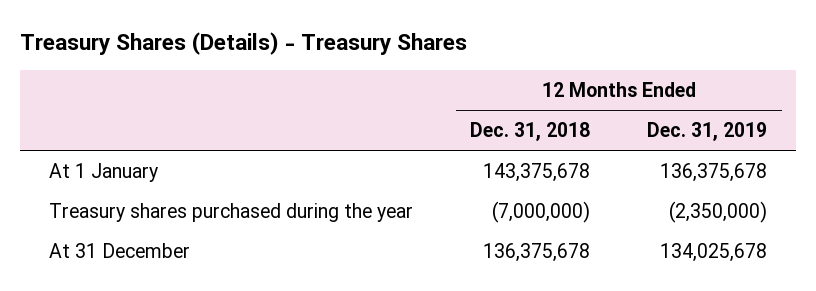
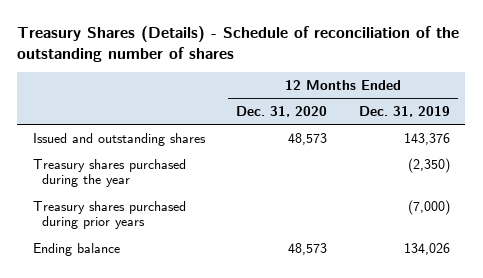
- Treasury Shares (Details) - Treasury Shares
+ Treasury Shares (Details) - Schedule of reconciliation of the outstanding number of shares
- | 12 Months Ended Dec. 31, 2018 | 12 Months Ended Dec. 31, 2019
+ | 12 Months Ended Dec. 31, 2020 | 12 Months Ended Dec. 31, 2019
- At 1 January | 143,375,678 | 136,375,678
- Treasury shares purchased during the year | (7,000,000) | (2,350,000)
- At 31 December | 136,375,678 | 134,025,678
+ Issued and outstanding shares | 48,573 | 143,376
+ Treasury shares purchased during the year | | (2,350)
+ Treasury shares purchased during prior years | | (7,000)
+ Ending balance | 48,573 | 134,026

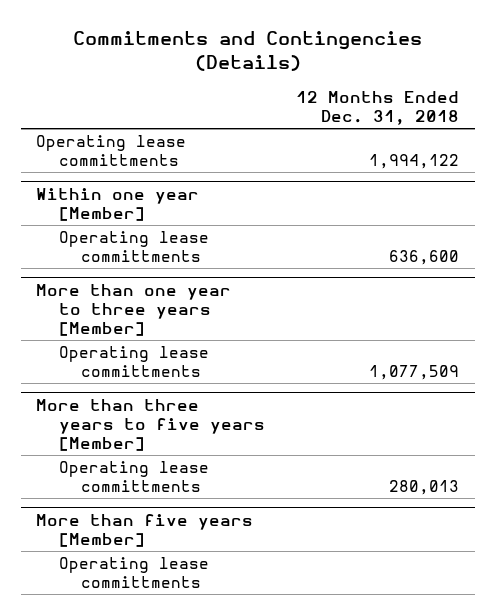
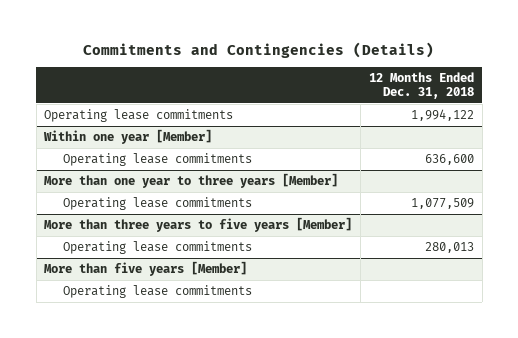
- Operating lease committments | 1,994,122
+ Operating lease commitments | 1,994,122
@ Within one year [Member]
- Operating lease committments | 636,600
+ Operating lease commitments | 636,600
@ More than one year to three years [Member]
- Operating lease committments | 1,077,509
+ Operating lease commitments | 1,077,509
@ More than three years to five years [Member]
- Operating lease committments | 280,013
+ Operating lease commitments | 280,013
@ More than five years [Member]
- Operating lease committments
+ Operating lease commitments

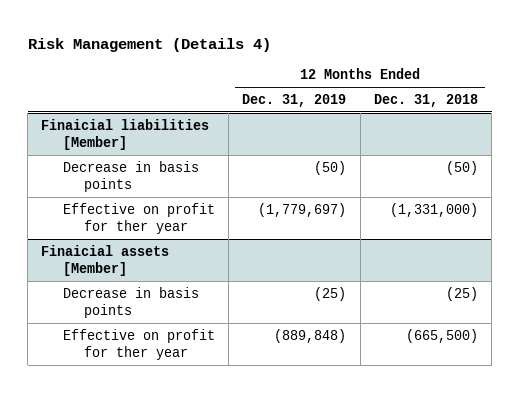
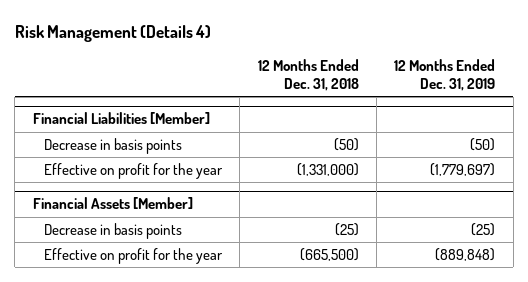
- | 12 Months Ended Dec. 31, 2019 | 12 Months Ended Dec. 31, 2018
+ | 12 Months Ended Dec. 31, 2018 | 12 Months Ended Dec. 31, 2019
- Finaicial liabilities [Member]
+ Financial Liabilities [Member]
- Effective on profit for ther year | (1,779,697) | (1,331,000)
- Finaicial assets [Member]
+ Effective on profit for the year | (1,331,000) | (1,779,697)
+ Financial Assets [Member]
- Effective on profit for ther year | (889,848) | (665,500)
+ Effective on profit for the year | (665,500) | (889,848)

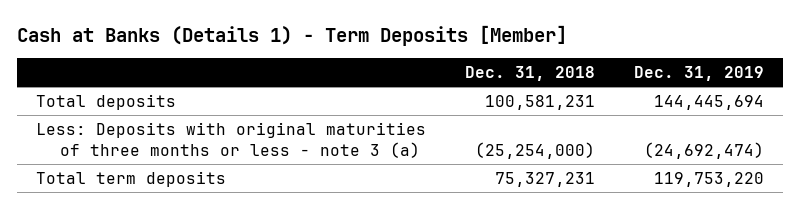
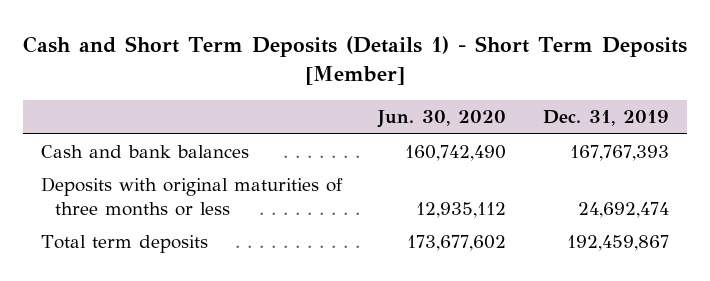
- Cash at Banks (Details 1) - Term Deposits [Member]
+ Cash and Short Term Deposits (Details 1) - Short Term Deposits [Member]
- | Dec. 31, 2018 | Dec. 31, 2019
+ | Jun. 30, 2020 | Dec. 31, 2019
- Total deposits | 100,581,231 | 144,445,694
- Less: Deposits with original maturities of three months or less - note 3 (a) | (25,254,000) | (24,692,474)
- Total term deposits | 75,327,231 | 119,753,220
+ Cash and bank balances | 160,742,490 | 167,767,393
+ Deposits with original maturities of three months or less | 12,935,112 | 24,692,474
+ Total term deposits | 173,677,602 | 192,459,867

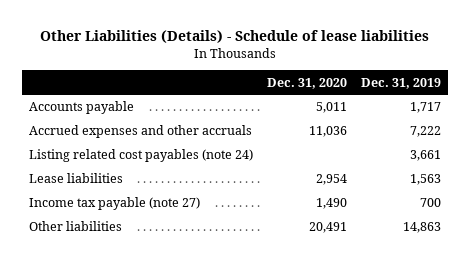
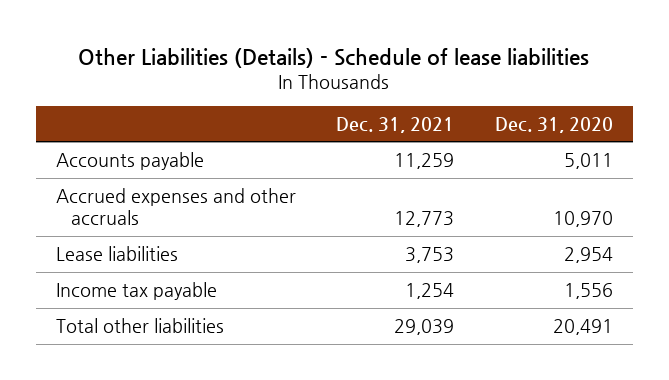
- | Dec. 31, 2020 | Dec. 31, 2019
+ | Dec. 31, 2021 | Dec. 31, 2020
- Accrued expenses and other accruals | 11,036 | 7,222
- Listing related cost payables (note 24) | | 3,661
+ Accrued expenses and other accruals | 12,773 | 10,970
- Income tax payable (note 27) | 1,490 | 700
- Other liabilities | 20,491 | 14,863
+ Income tax payable | 1,254 | 1,556
+ Total other liabilities | 29,039 | 20,491

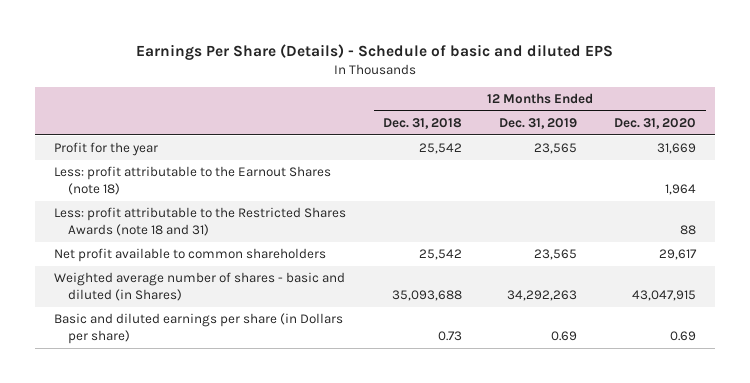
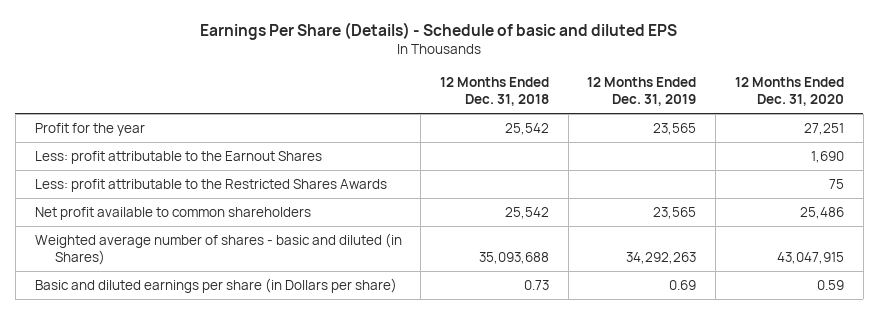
- Profit for the year | 25,542 | 23,565 | 31,669
- Less: profit attributable to the Earnout Shares (note 18) | | | 1,964
- Less: profit attributable to the Restricted Shares Awards (note 18 and 31) | | | 88
- Net profit available to common shareholders | 25,542 | 23,565 | 29,617
+ Profit for the year | 25,542 | 23,565 | 27,251
+ Less: profit attributable to the Earnout Shares | | | 1,690
+ Less: profit attributable to the Restricted Shares Awards | | | 75
+ Net profit available to common shareholders | 25,542 | 23,565 | 25,486
- Basic and diluted earnings per share (in Dollars per share) | 0.73 | 0.69 | 0.69
+ Basic and diluted earnings per share (in Dollars per share) | 0.73 | 0.69 | 0.59

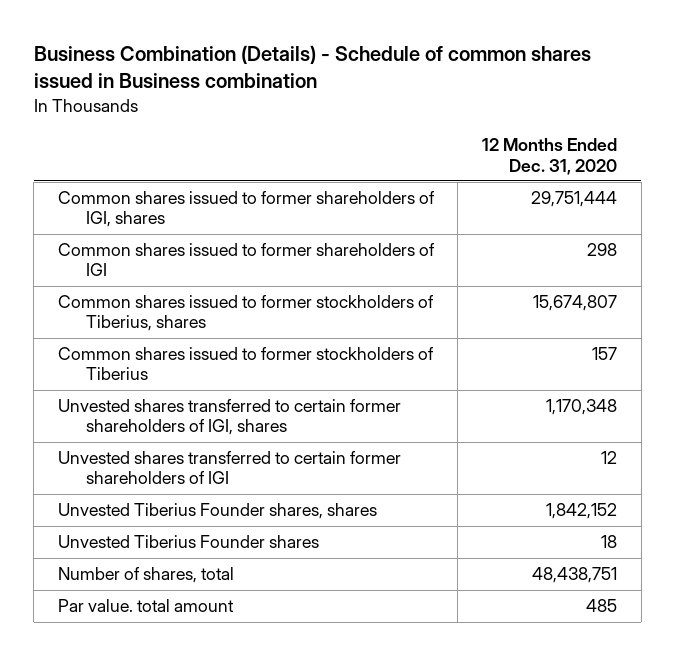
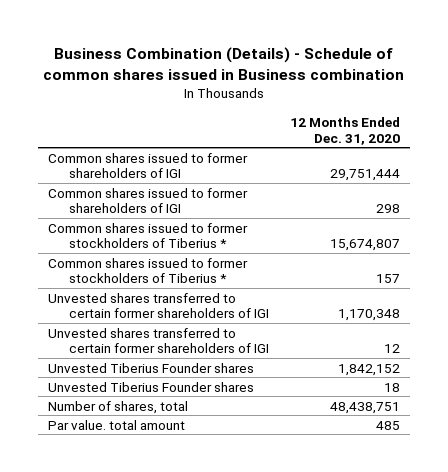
- Common shares issued to former shareholders of IGI, shares | 29,751,444
+ Common shares issued to former shareholders of IGI | 29,751,444
- Common shares issued to former stockholders of Tiberius, shares | 15,674,807
- Common shares issued to former stockholders of Tiberius | 157
- Unvested shares transferred to certain former shareholders of IGI, shares | 1,170,348
+ Common shares issued to former stockholders of Tiberius * | 15,674,807
+ Common shares issued to former stockholders of Tiberius * | 157
+ Unvested shares transferred to certain former shareholders of IGI | 1,170,348
- Unvested Tiberius Founder shares, shares | 1,842,152
+ Unvested Tiberius Founder shares | 1,842,152

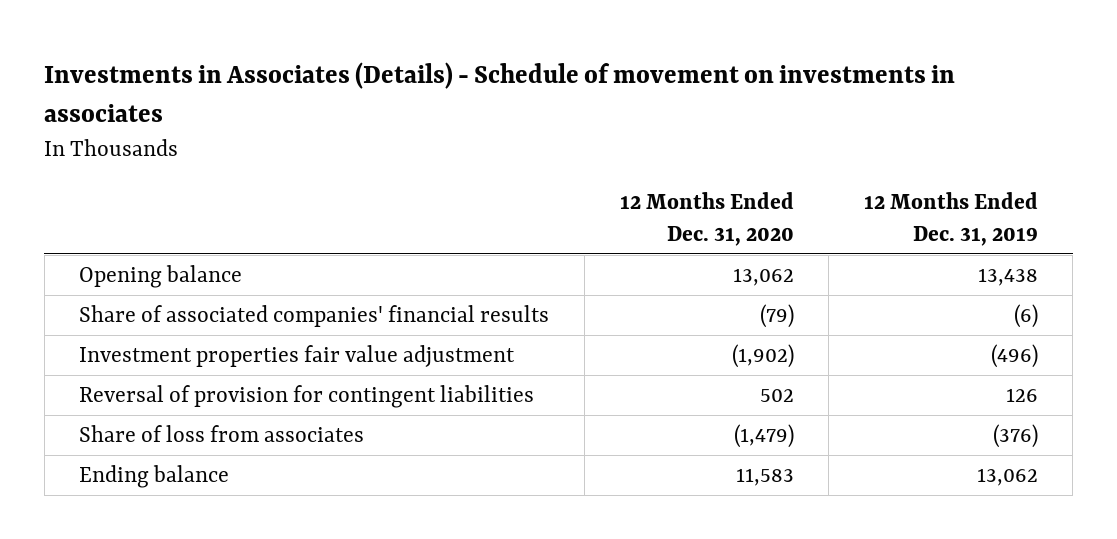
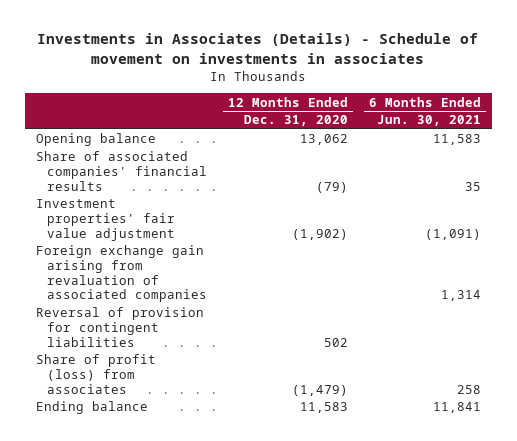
- | 12 Months Ended Dec. 31, 2020 | 12 Months Ended Dec. 31, 2019
+ | 12 Months Ended Dec. 31, 2020 | 6 Months Ended Jun. 30, 2021
- Investment properties fair value adjustment | (1,902) | (496)
+ Investment properties' fair value adjustment | (1,902) | (1,091)
+ Foreign exchange gain arising from revaluation of associated companies | | 1,314
- Share of loss from associates | (1,479) | (376)
+ Share of profit (loss) from associates | (1,479) | 258

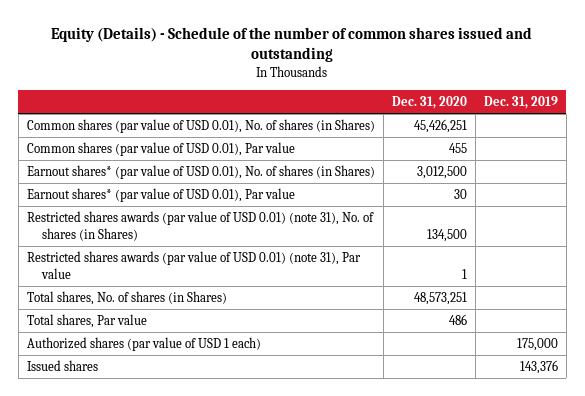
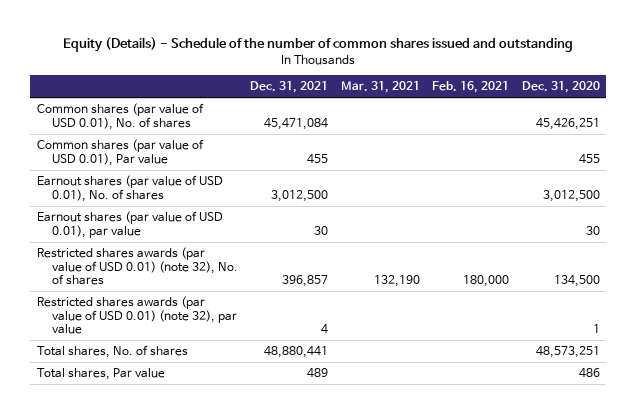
- | Dec. 31, 2020 | Dec. 31, 2019
+ | Dec. 31, 2021 | Mar. 31, 2021 | Feb. 16, 2021 | Dec. 31, 2020
- Common shares (par value of USD 0.01), No. of shares (in Shares) | 45,426,251 |
+ Common shares (par value of USD 0.01), No. of shares | 45,471,084 | | | 45,426,251
- Earnout shares* (par value of USD 0.01), No. of shares (in Shares) | 3,012,500 |
- Earnout shares* (par value of USD 0.01), Par value | 30 |
- Restricted shares awards (par value of USD 0.01) (note 31), No. of shares (in Shares) | 134,500 |
- Restricted shares awards (par value of USD 0.01) (note 31), Par value | 1 |
- Total shares, No. of shares (in Shares) | 48,573,251 |
+ Earnout shares (par value of USD 0.01), No. of shares | 3,012,500 | | | 3,012,500
+ Earnout shares (par value of USD 0.01), par value | 30 | | | 30
+ Restricted shares awards (par value of USD 0.01) (note 32), No. of shares | 396,857 | 132,190 | 180,000 | 134,500
+ Restricted shares awards (par value of USD 0.01) (note 32), par value | 4 | | | 1
+ Total shares, No. of shares | 48,880,441 | | | 48,573,251
- Authorized shares (par value of USD 1 each) | | 175,000
- Issued shares | | 143,376

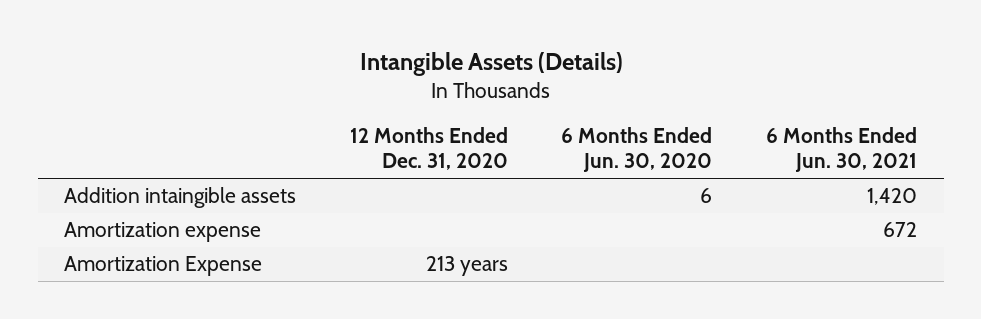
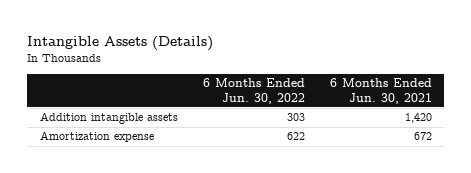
- | 12 Months Ended Dec. 31, 2020 | 6 Months Ended Jun. 30, 2020 | 6 Months Ended Jun. 30, 2021
+ | 6 Months Ended Jun. 30, 2022 | 6 Months Ended Jun. 30, 2021
- Addition intaingible assets | | 6 | 1,420
+ Addition intangible assets | 303 | 1,420
- Amortization Expense | 213 years | |

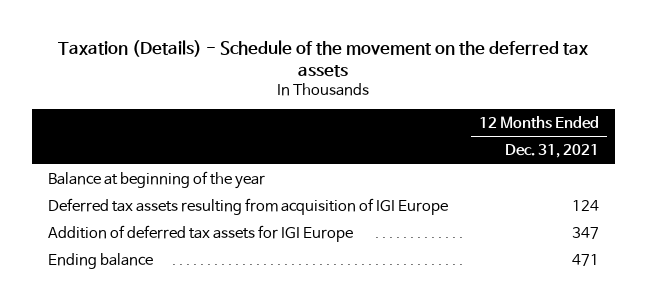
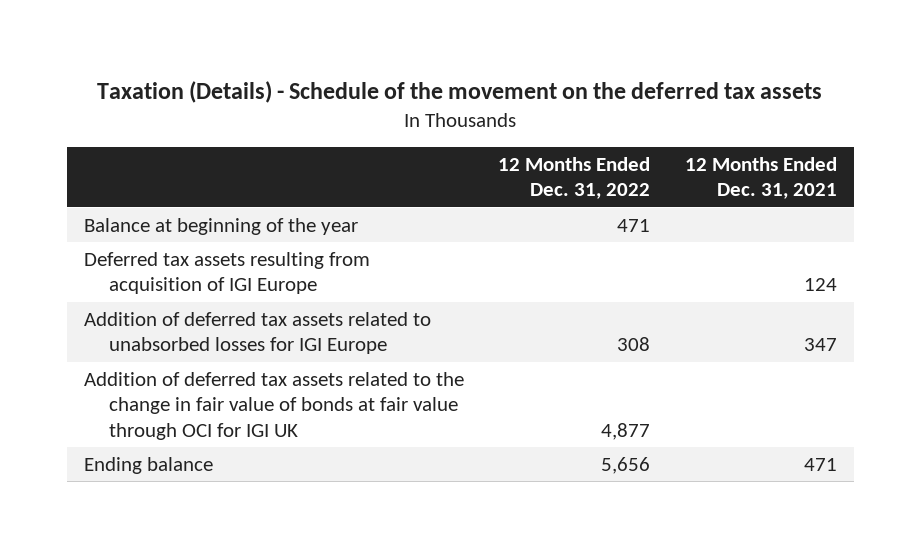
- | 12 Months Ended Dec. 31, 2021
+ | 12 Months Ended Dec. 31, 2022 | 12 Months Ended Dec. 31, 2021
- Addition of deferred tax assets for IGI Europe | 347
+ Addition of deferred tax assets related to unabsorbed losses for IGI Europe | 308 | 347
+ Addition of deferred tax assets related to the change in fair value of bonds at fair value through OCI for IGI UK | 4,877 |

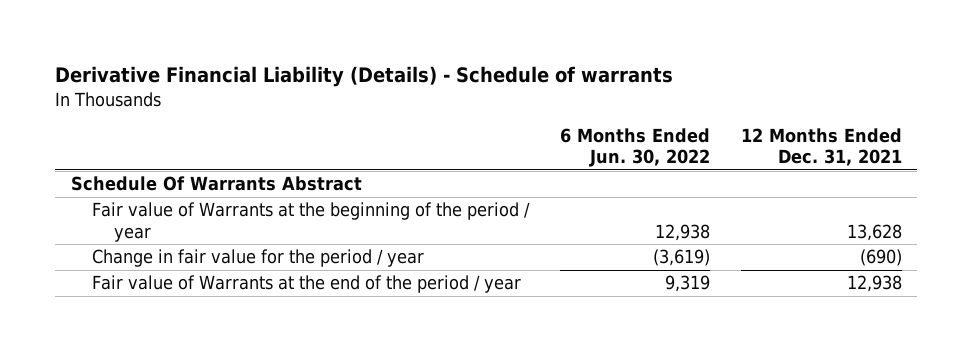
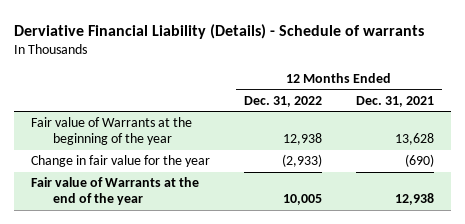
- Derivative Financial Liability (Details) - Schedule of warrants
+ Derviative Financial Liability (Details) - Schedule of warrants
- | 6 Months Ended Jun. 30, 2022 | 12 Months Ended Dec. 31, 2021
+ | 12 Months Ended Dec. 31, 2022 | 12 Months Ended Dec. 31, 2021
- Schedule Of Warrants Abstract
- Fair value of Warrants at the beginning of the period / year | 12,938 | 13,628
- Change in fair value for the period / year | (3,619) | (690)
- Fair value of Warrants at the end of the period / year | 9,319 | 12,938
+ Fair value of Warrants at the beginning of the year | 12,938 | 13,628
+ Change in fair value for the year | (2,933) | (690)
+ Fair value of Warrants at the end of the year | 10,005 | 12,938

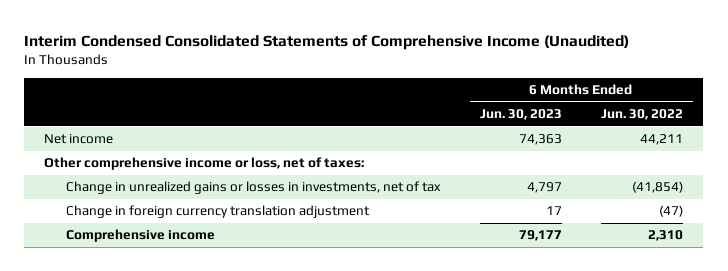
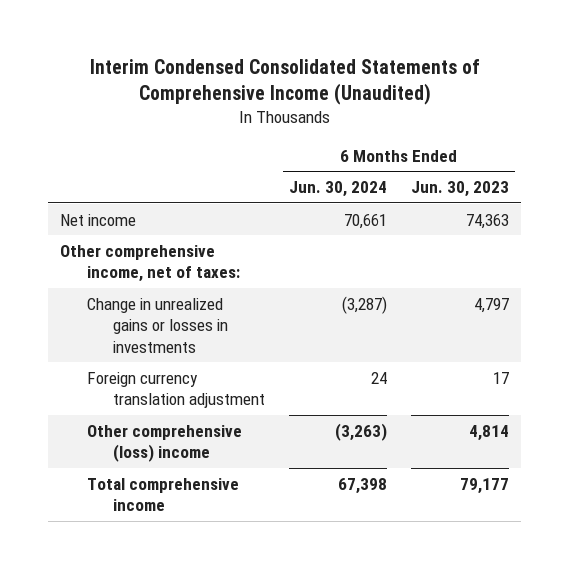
- | 6 Months Ended Jun. 30, 2023 | 6 Months Ended Jun. 30, 2022
+ | 6 Months Ended Jun. 30, 2024 | 6 Months Ended Jun. 30, 2023
- Other comprehensive income or loss, net of taxes:
- Change in unrealized gains or losses in investments, net of tax | 4,797 | (41,854)
- Change in foreign currency translation adjustment | 17 | (47)
- Comprehensive income | 79,177 | 2,310
+ Other comprehensive income, net of taxes:
+ Change in unrealized gains or losses in investments | (3,287) | 4,797
+ Foreign currency translation adjustment | 24 | 17
+ Other comprehensive (loss) income | (3,263) | 4,814
+ Total comprehensive income | 67,398 | 79,177

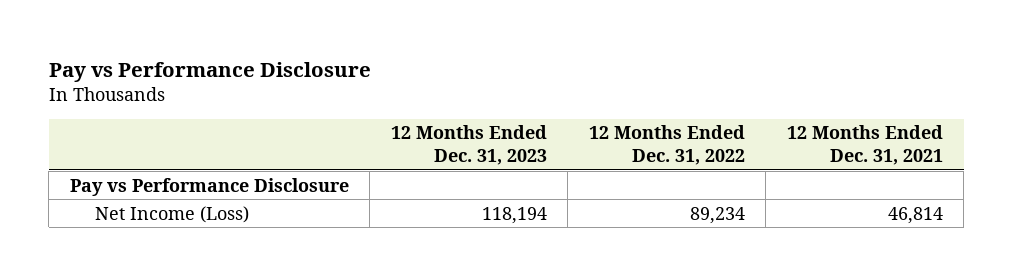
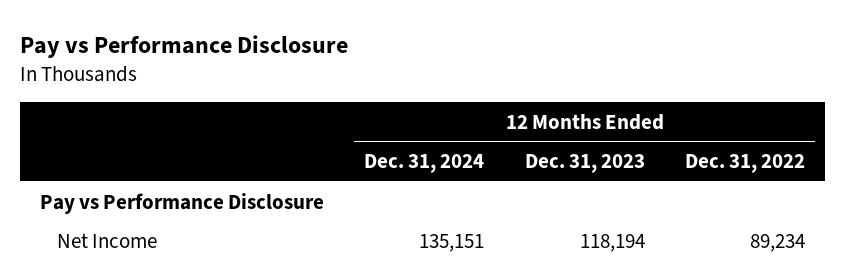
- | 12 Months Ended Dec. 31, 2023 | 12 Months Ended Dec. 31, 2022 | 12 Months Ended Dec. 31, 2021
+ | 12 Months Ended Dec. 31, 2024 | 12 Months Ended Dec. 31, 2023 | 12 Months Ended Dec. 31, 2022
- Net Income (Loss) | 118,194 | 89,234 | 46,814
+ Net Income | 135,151 | 118,194 | 89,234

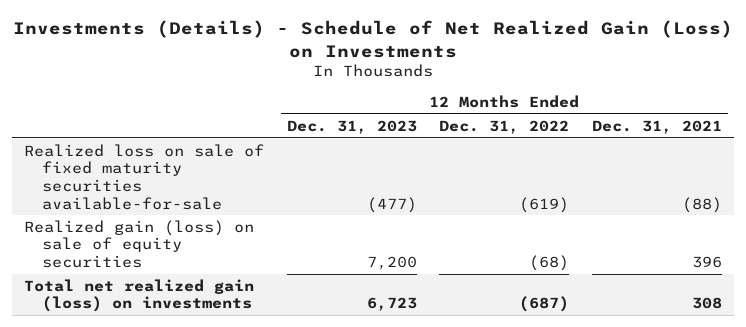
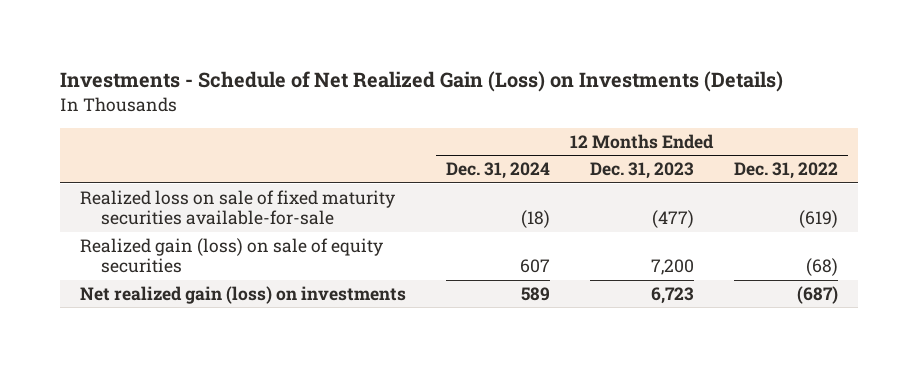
- Investments (Details) - Schedule of Net Realized Gain (Loss) on Investments
+ Investments - Schedule of Net Realized Gain (Loss) on Investments (Details)
- | 12 Months Ended Dec. 31, 2023 | 12 Months Ended Dec. 31, 2022 | 12 Months Ended Dec. 31, 2021
+ | 12 Months Ended Dec. 31, 2024 | 12 Months Ended Dec. 31, 2023 | 12 Months Ended Dec. 31, 2022
- Total net realized gain (loss) on investments | 6,723 | (687) | 308
+ Net realized gain (loss) on investments | 589 | 6,723 | (687)

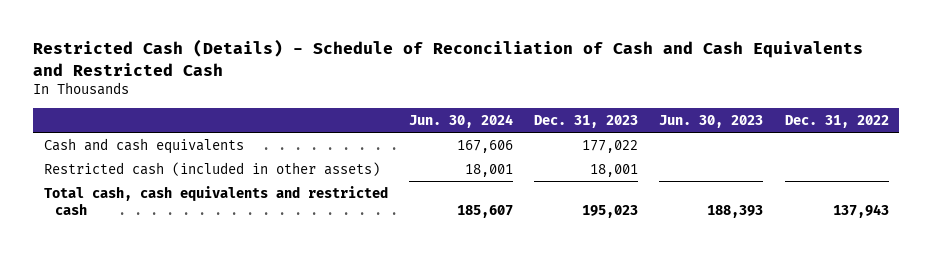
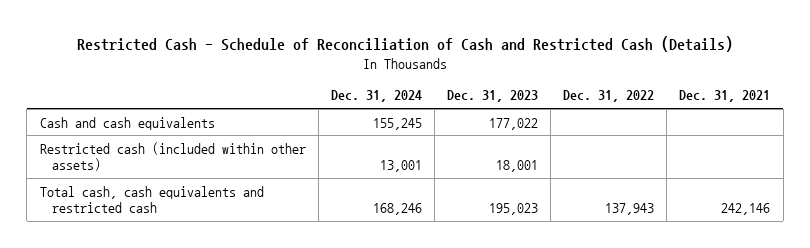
- Restricted Cash (Details) - Schedule of Reconciliation of Cash and Cash Equivalents and Restricted Cash
+ Restricted Cash - Schedule of Reconciliation of Cash and Restricted Cash (Details)
- | Jun. 30, 2024 | Dec. 31, 2023 | Jun. 30, 2023 | Dec. 31, 2022
+ | Dec. 31, 2024 | Dec. 31, 2023 | Dec. 31, 2022 | Dec. 31, 2021
- Restricted cash (included in other assets) | 18,001 | 18,001 | |
+ Restricted cash (included within other assets) | 13,001 | 18,001 | |

